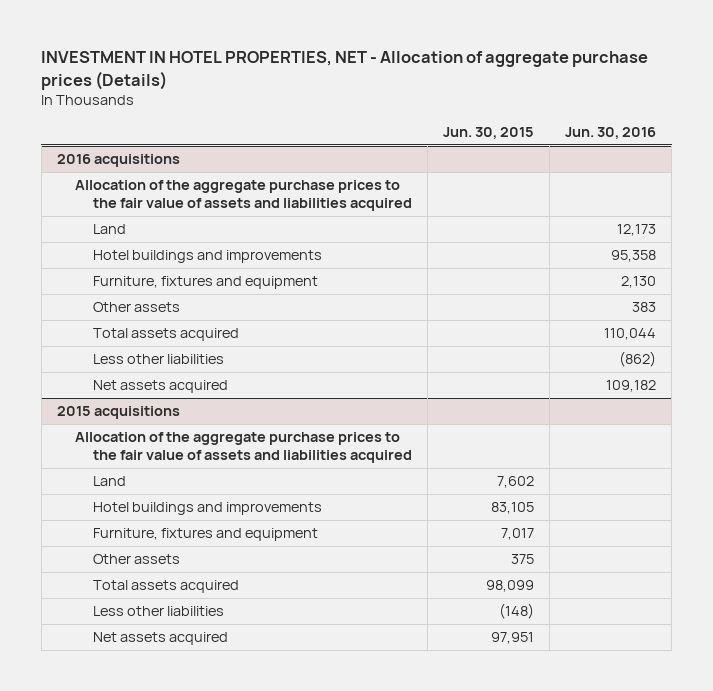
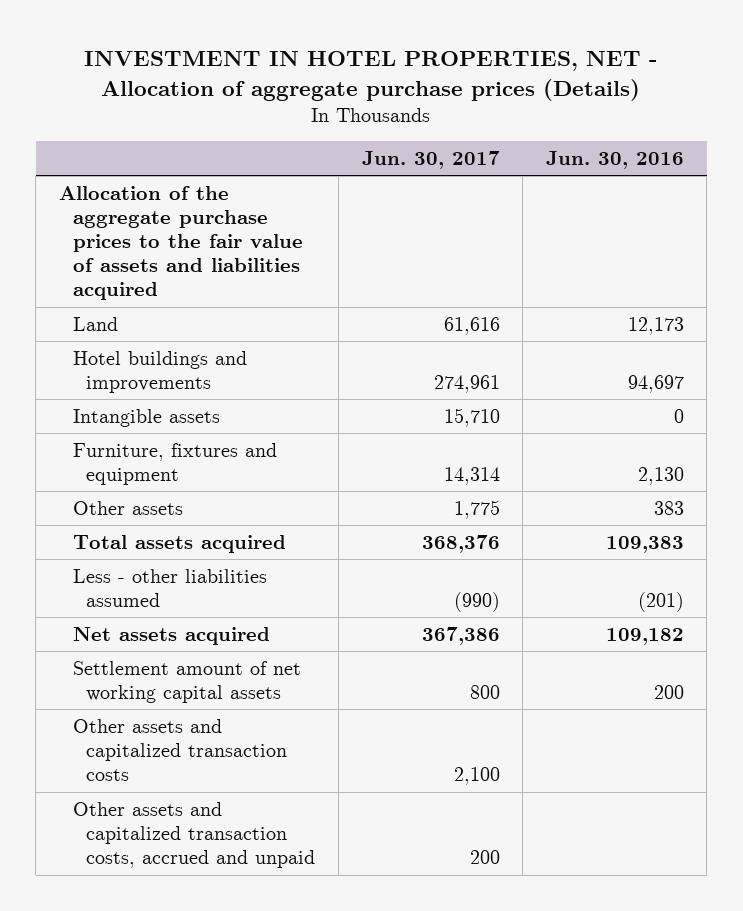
- | Jun. 30, 2015 | Jun. 30, 2016
+ | Jun. 30, 2017 | Jun. 30, 2016
- 2016 acquisitions
- Hotel buildings and improvements | | 95,358
+ Hotel buildings and improvements | 274,961 | 94,697
+ Intangible assets | 15,710 | 0
- Total assets acquired | | 110,044
- Less other liabilities | | (862)
+ Total assets acquired | 368,376 | 109,383
+ Less - other liabilities assumed | (990) | (201)
- 2015 acquisitions
- Allocation of the aggregate purchase prices to the fair value of assets and liabilities acquired
- Land | 7,602 |
- Hotel buildings and improvements | 83,105 |
- Furniture, fixtures and equipment | 7,017 |
- Other assets | 375 |
- Total assets acquired | 98,099 |
- Less other liabilities | (148) |
- Net assets acquired | 97,951 |
+ Settlement amount of net working capital assets | 800 | 200
+ Other assets and capitalized transaction costs | 2,100 |
+ Other assets and capitalized transaction costs, accrued and unpaid | 200 |

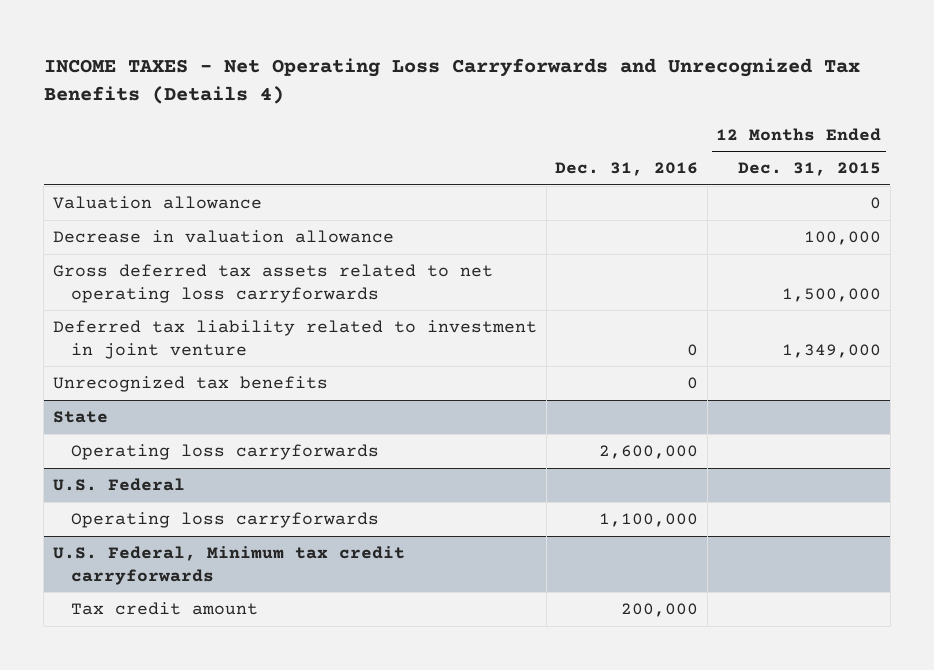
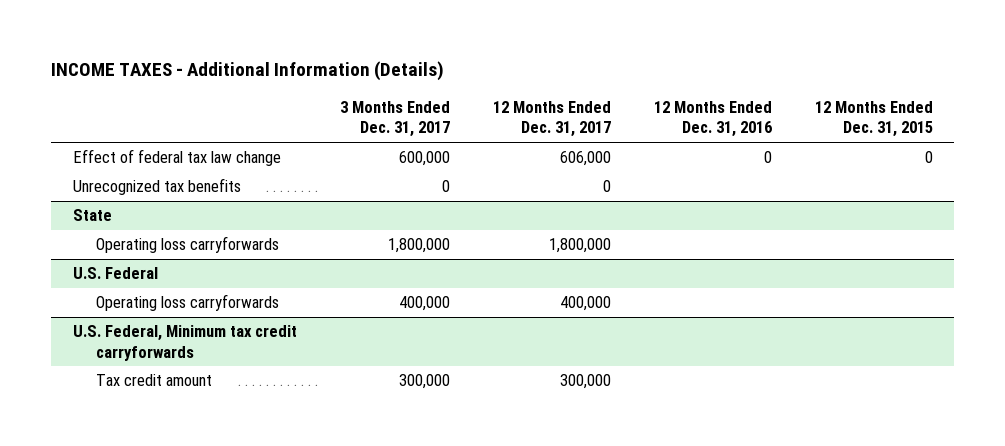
- INCOME TAXES - Net Operating Loss Carryforwards and Unrecognized Tax Benefits (Details 4)
+ INCOME TAXES - Additional Information (Details)
- | Dec. 31, 2016 | 12 Months Ended Dec. 31, 2015
+ | 3 Months Ended Dec. 31, 2017 | 12 Months Ended Dec. 31, 2017 | 12 Months Ended Dec. 31, 2016 | 12 Months Ended Dec. 31, 2015
- Valuation allowance | | 0
- Decrease in valuation allowance | | 100,000
- Gross deferred tax assets related to net operating loss carryforwards | | 1,500,000
- Deferred tax liability related to investment in joint venture | 0 | 1,349,000
+ Effect of federal tax law change | 600,000 | 606,000 | 0 | 0

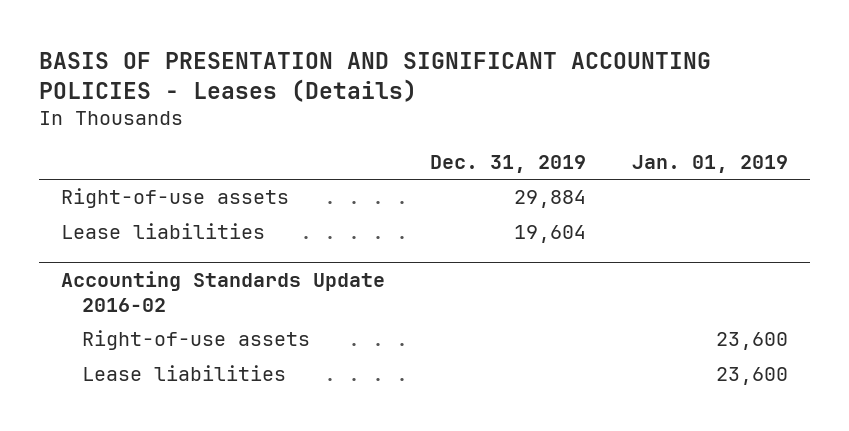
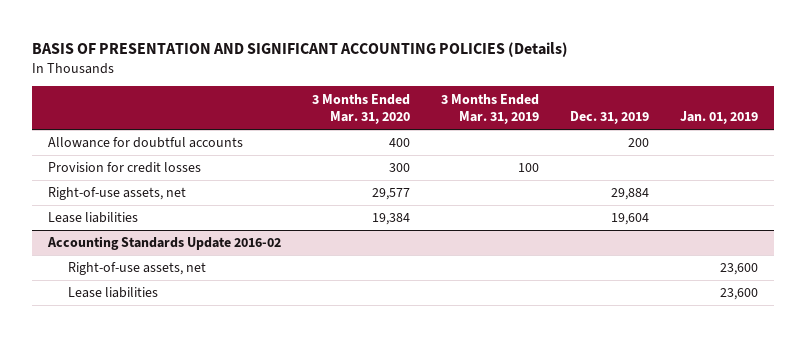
- BASIS OF PRESENTATION AND SIGNIFICANT ACCOUNTING POLICIES - Leases (Details)
+ BASIS OF PRESENTATION AND SIGNIFICANT ACCOUNTING POLICIES (Details)
- | Dec. 31, 2019 | Jan. 01, 2019
+ | 3 Months Ended Mar. 31, 2020 | 3 Months Ended Mar. 31, 2019 | Dec. 31, 2019 | Jan. 01, 2019
- Right-of-use assets | 29,884 |
+ Allowance for doubtful accounts | 400 | | 200 |
+ Provision for credit losses | 300 | 100 | |
+ Right-of-use assets, net | 29,577 | | 29,884 |
@ Accounting Standards Update 2016-02
- Right-of-use assets | | 23,600
+ Right-of-use assets, net | | | | 23,600

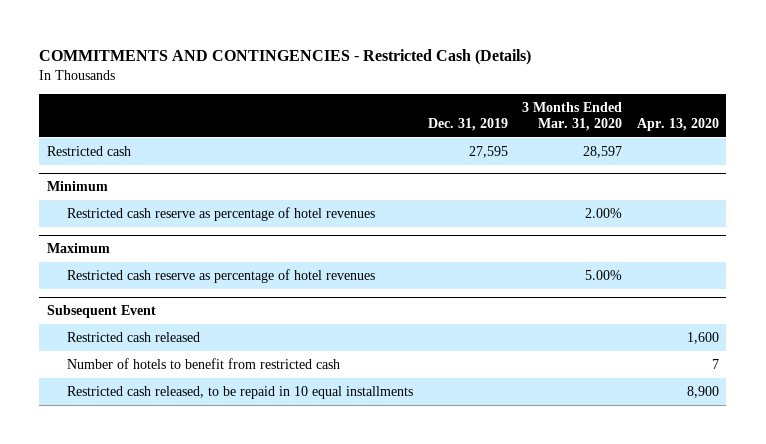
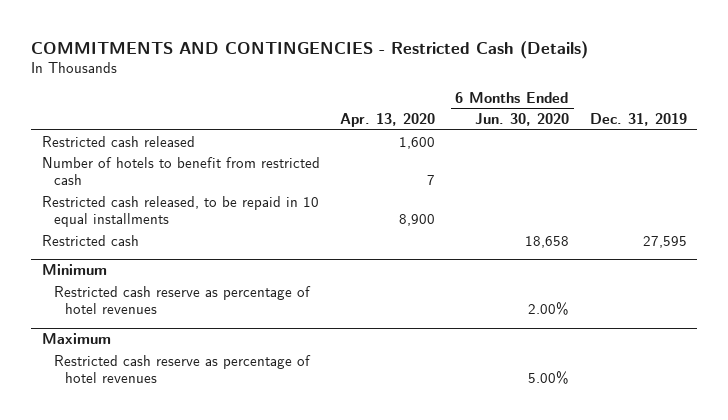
- | Dec. 31, 2019 | 3 Months Ended Mar. 31, 2020 | Apr. 13, 2020
+ | Apr. 13, 2020 | 6 Months Ended Jun. 30, 2020 | Dec. 31, 2019
+ Restricted cash released | 1,600 | |
+ Number of hotels to benefit from restricted cash | 7 | |
+ Restricted cash released, to be repaid in 10 equal installments | 8,900 | |
- Subsequent Event
- Restricted cash released | | | 1,600
- Number of hotels to benefit from restricted cash | | | 7
- Restricted cash released, to be repaid in 10 equal installments | | | 8,900

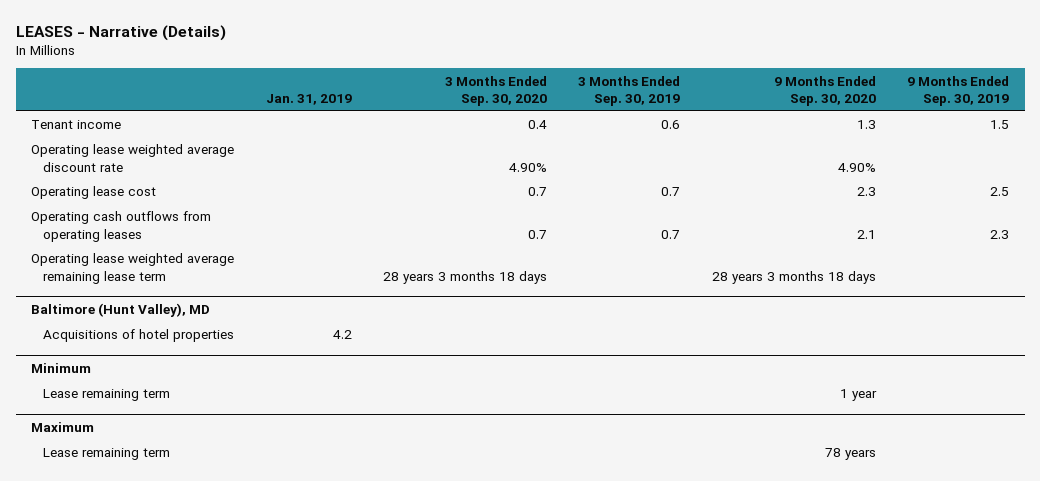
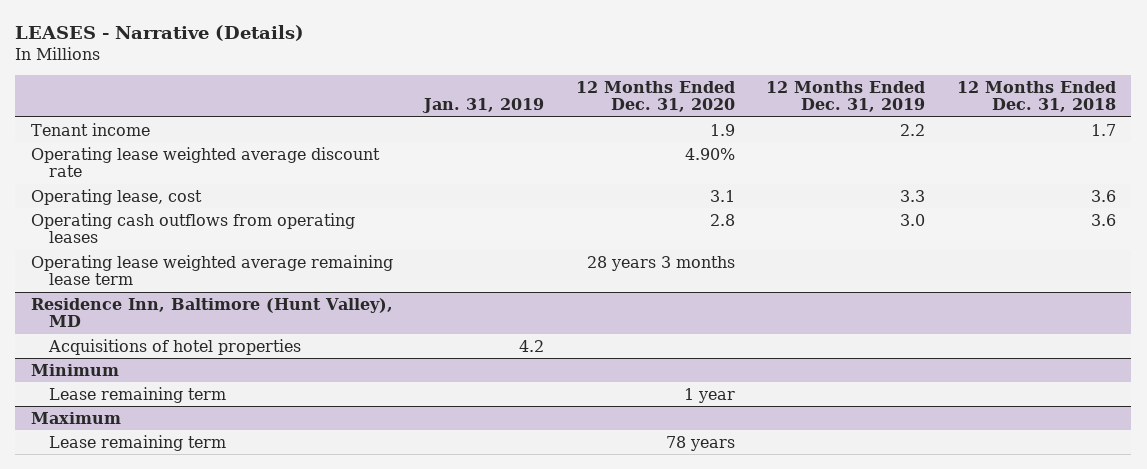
- | Jan. 31, 2019 | 3 Months Ended Sep. 30, 2020 | 3 Months Ended Sep. 30, 2019 | 9 Months Ended Sep. 30, 2020 | 9 Months Ended Sep. 30, 2019
+ | Jan. 31, 2019 | 12 Months Ended Dec. 31, 2020 | 12 Months Ended Dec. 31, 2019 | 12 Months Ended Dec. 31, 2018
- Operating lease cost | | 0.7 | 0.7 | 2.3 | 2.5
+ Operating lease, cost | | 3.1 | 3.3 | 3.6
- Baltimore (Hunt Valley), MD
+ Residence Inn, Baltimore (Hunt Valley), MD

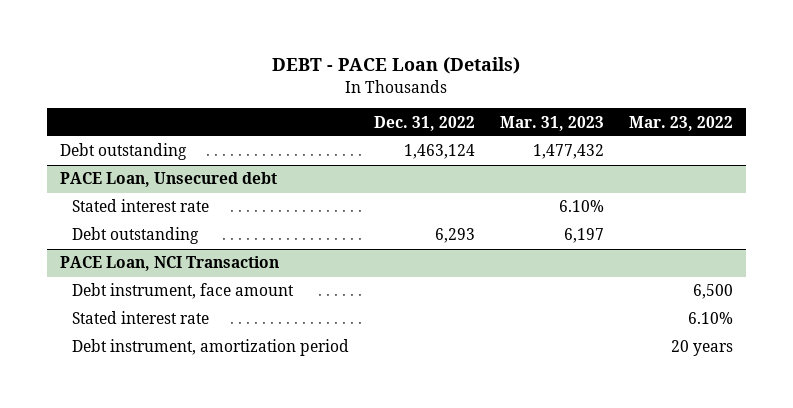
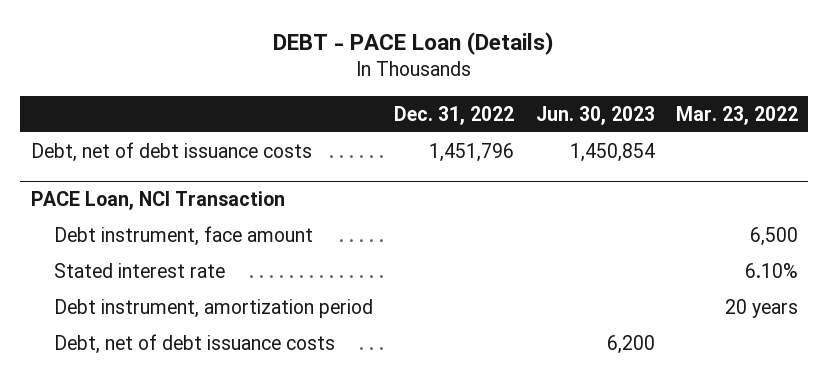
- | Dec. 31, 2022 | Mar. 31, 2023 | Mar. 23, 2022
+ | Dec. 31, 2022 | Jun. 30, 2023 | Mar. 23, 2022
- Debt outstanding | 1,463,124 | 1,477,432 |
- PACE Loan, Unsecured debt
- Stated interest rate | | 6.10% |
- Debt outstanding | 6,293 | 6,197 |
+ Debt, net of debt issuance costs | 1,451,796 | 1,450,854 |
@ PACE Loan, NCI Transaction
+ Debt, net of debt issuance costs | | 6,200 |

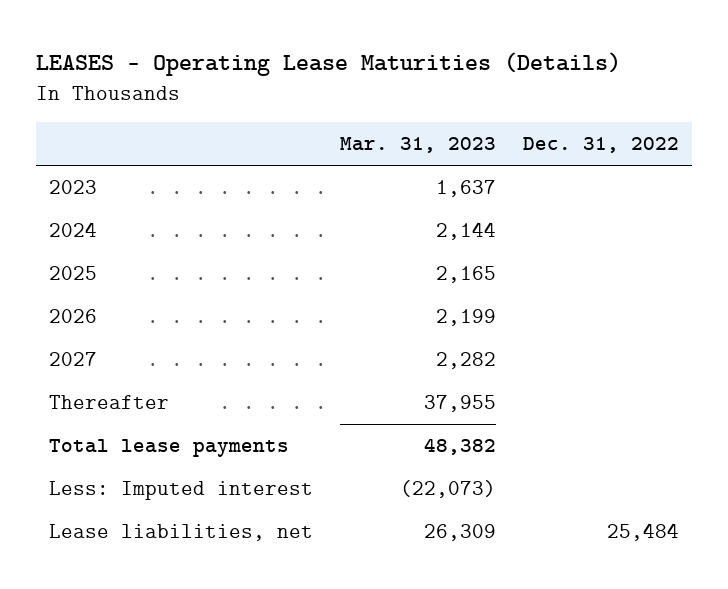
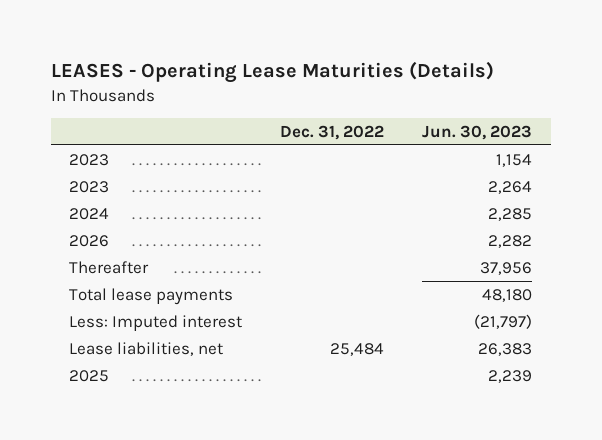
- | Mar. 31, 2023 | Dec. 31, 2022
+ | Dec. 31, 2022 | Jun. 30, 2023
+ 2023 | | 2,264
- 2027 | 2,282 |
moved down: 2025 | | 2,239

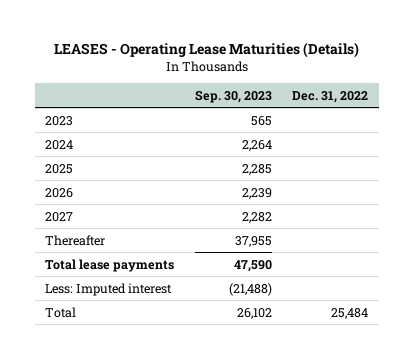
- | Dec. 31, 2022 | Jun. 30, 2023
+ | Sep. 30, 2023 | Dec. 31, 2022
- 2023 | | 2,264
moved up: 2025 | 2,285 |
+ 2027 | 2,282 |
- Lease liabilities, net | 25,484 | 26,383
+ Total | 26,102 | 25,484

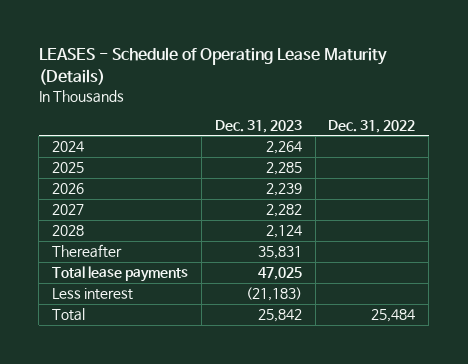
- LEASES - Operating Lease Maturities (Details)
+ LEASES - Schedule of Operating Lease Maturity (Details)
- | Sep. 30, 2023 | Dec. 31, 2022
+ | Dec. 31, 2023 | Dec. 31, 2022
- 2023 | 565 |
+ 2028 | 2,124 |
- Less: Imputed interest | (21,488) |
+ Less interest | (21,183) |

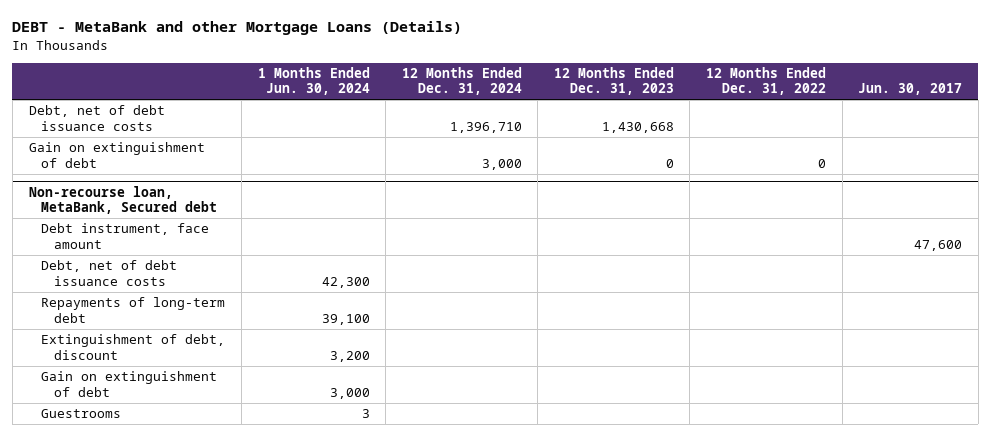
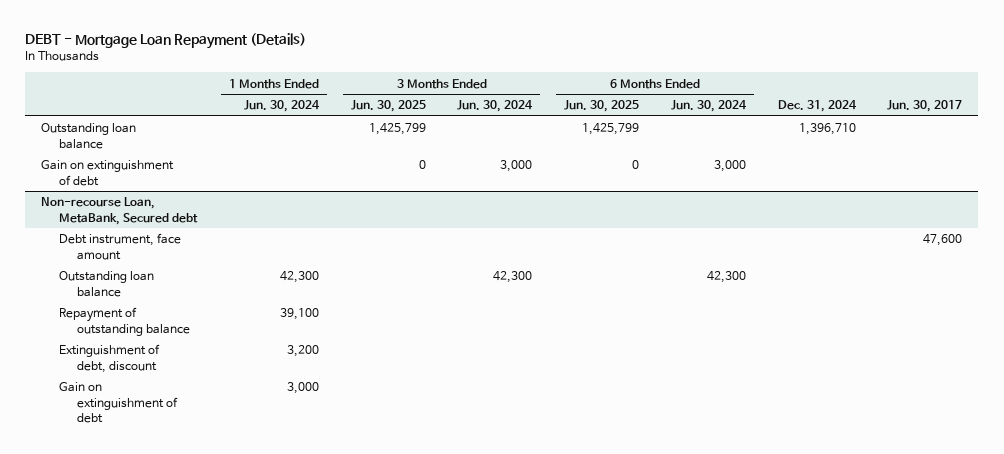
- DEBT - MetaBank and other Mortgage Loans (Details)
+ DEBT - Mortgage Loan Repayment (Details)
- | 1 Months Ended Jun. 30, 2024 | 12 Months Ended Dec. 31, 2024 | 12 Months Ended Dec. 31, 2023 | 12 Months Ended Dec. 31, 2022 | Jun. 30, 2017
+ | 1 Months Ended Jun. 30, 2024 | 3 Months Ended Jun. 30, 2025 | 3 Months Ended Jun. 30, 2024 | 6 Months Ended Jun. 30, 2025 | 6 Months Ended Jun. 30, 2024 | Dec. 31, 2024 | Jun. 30, 2017
- Debt, net of debt issuance costs | | 1,396,710 | 1,430,668 | |
+ Outstanding loan balance | | 1,425,799 | | 1,425,799 | | 1,396,710 |
- Non-recourse loan, MetaBank, Secured debt
+ Non-recourse Loan, MetaBank, Secured debt
- Debt, net of debt issuance costs | 42,300 | | | |
- Repayments of long-term debt | 39,100 | | | |
+ Outstanding loan balance | 42,300 | | 42,300 | | 42,300 | |
+ Repayment of outstanding balance | 39,100 | | | | | |
- Guestrooms | 3 | | | |

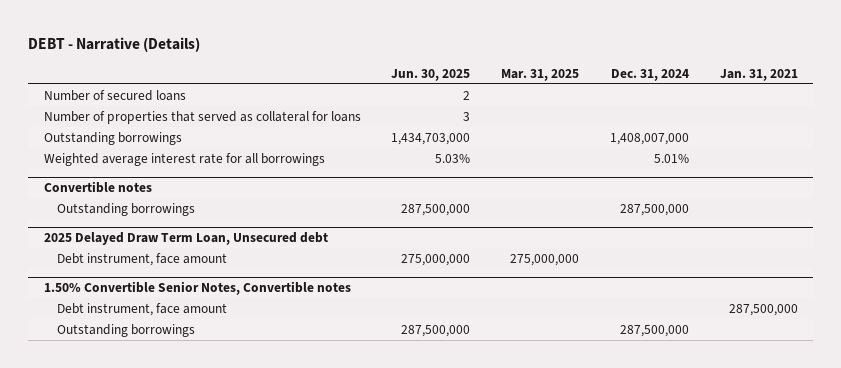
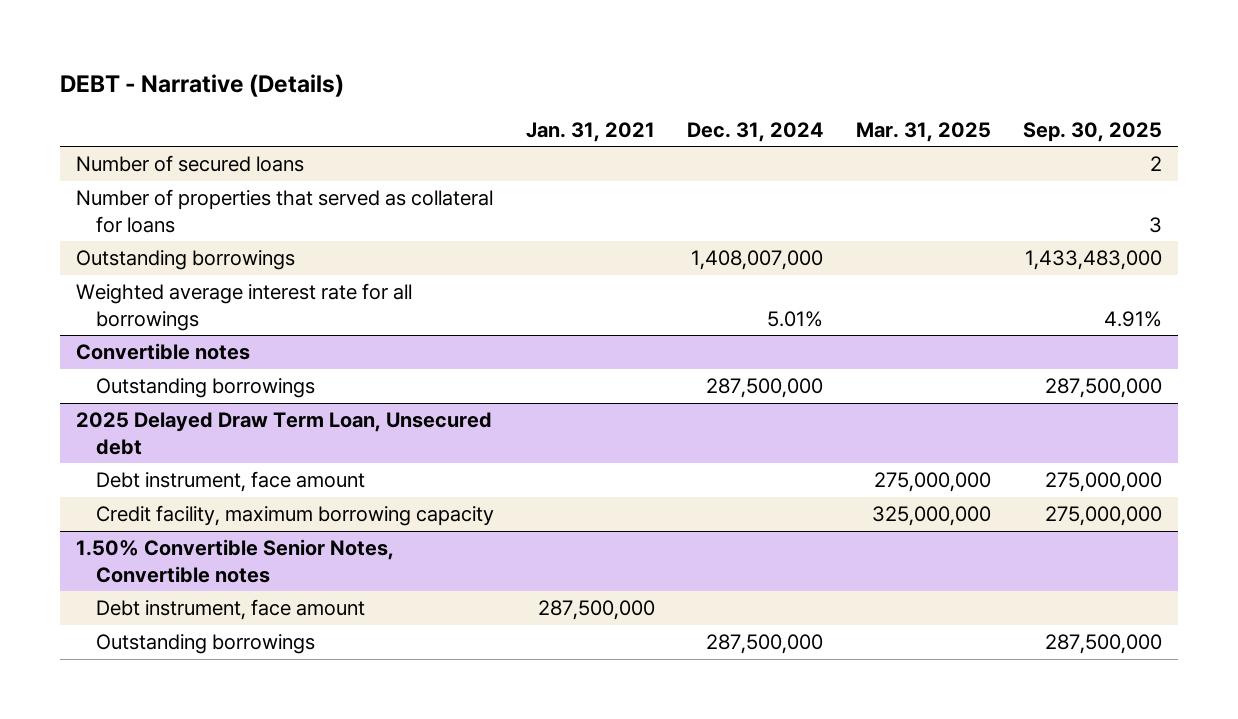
- | Jun. 30, 2025 | Mar. 31, 2025 | Dec. 31, 2024 | Jan. 31, 2021
+ | Jan. 31, 2021 | Dec. 31, 2024 | Mar. 31, 2025 | Sep. 30, 2025
@ 2025 Delayed Draw Term Loan, Unsecured debt
+ Credit facility, maximum borrowing capacity | | | 325,000,000 | 275,000,000

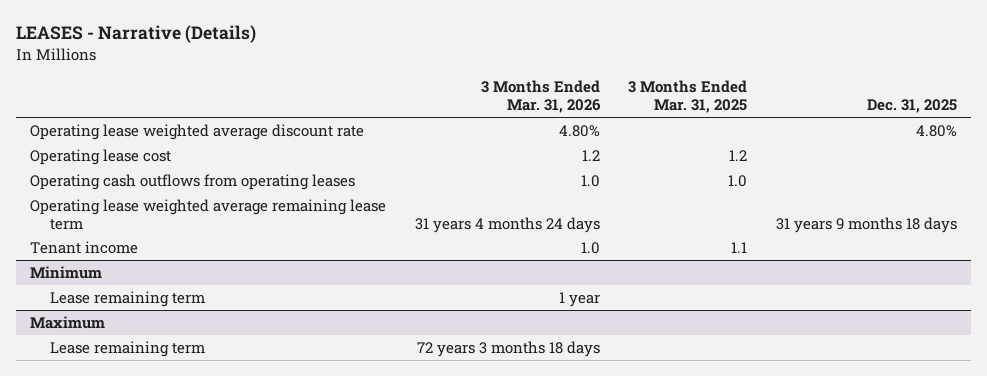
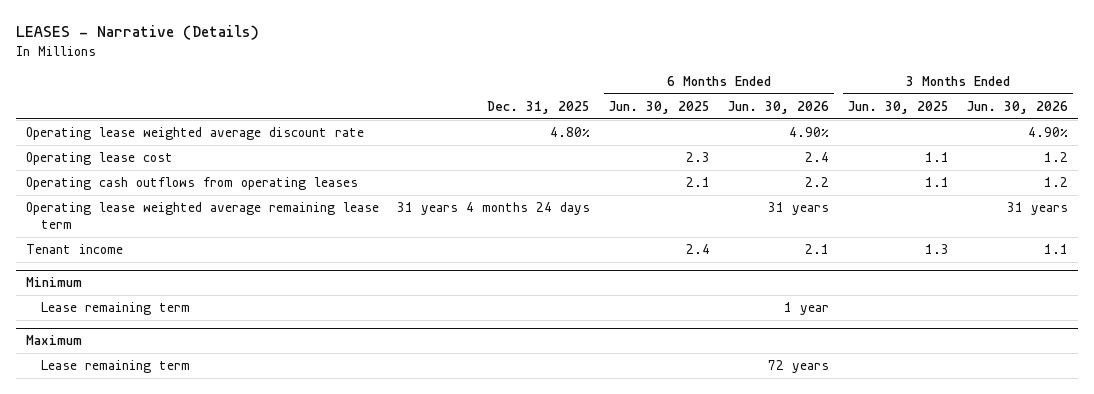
- | 3 Months Ended Mar. 31, 2026 | 3 Months Ended Mar. 31, 2025 | Dec. 31, 2025
+ | Dec. 31, 2025 | 6 Months Ended Jun. 30, 2025 | 6 Months Ended Jun. 30, 2026 | 3 Months Ended Jun. 30, 2025 | 3 Months Ended Jun. 30, 2026
- Operating lease weighted average remaining lease term | 31 years 4 months 24 days | | 31 years 9 months 18 days
+ Operating lease weighted average remaining lease term | 31 years 4 months 24 days | | 31 years | | 31 years

